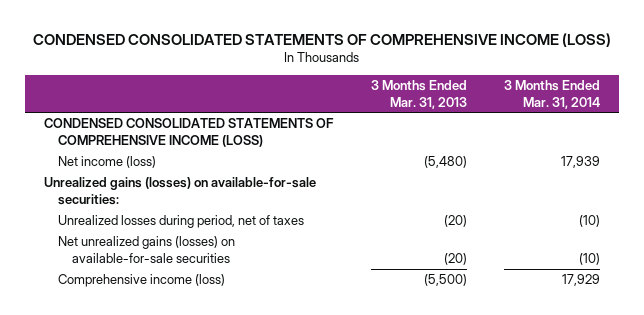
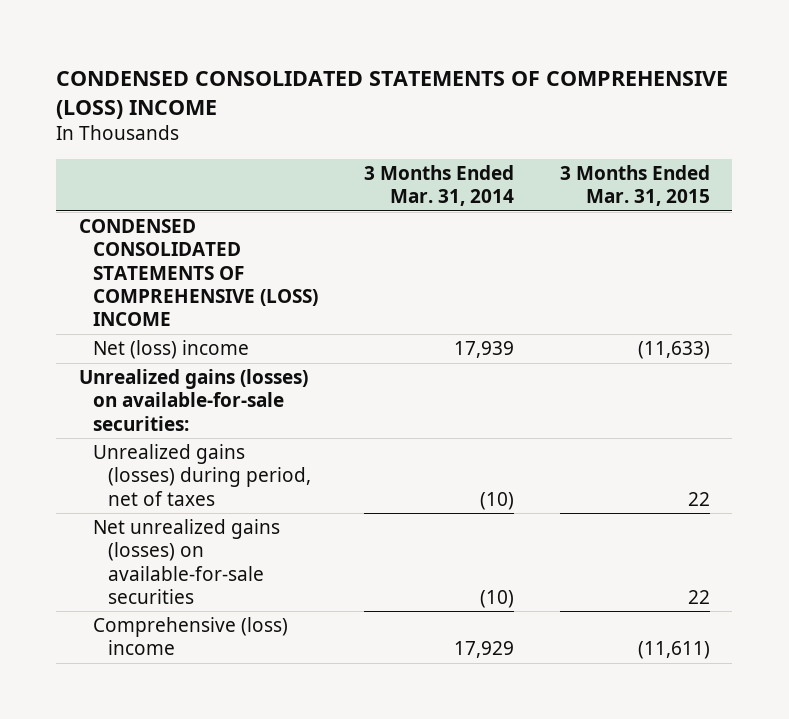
- CONDENSED CONSOLIDATED STATEMENTS OF COMPREHENSIVE INCOME (LOSS)
+ CONDENSED CONSOLIDATED STATEMENTS OF COMPREHENSIVE (LOSS) INCOME
- | 3 Months Ended Mar. 31, 2013 | 3 Months Ended Mar. 31, 2014
+ | 3 Months Ended Mar. 31, 2014 | 3 Months Ended Mar. 31, 2015
- CONDENSED CONSOLIDATED STATEMENTS OF COMPREHENSIVE INCOME (LOSS)
- Net income (loss) | (5,480) | 17,939
+ CONDENSED CONSOLIDATED STATEMENTS OF COMPREHENSIVE (LOSS) INCOME
+ Net (loss) income | 17,939 | (11,633)
- Unrealized losses during period, net of taxes | (20) | (10)
+ Unrealized gains (losses) during period, net of taxes | (10) | 22
- Comprehensive income (loss) | (5,500) | 17,929
+ Comprehensive (loss) income | 17,929 | (11,611)

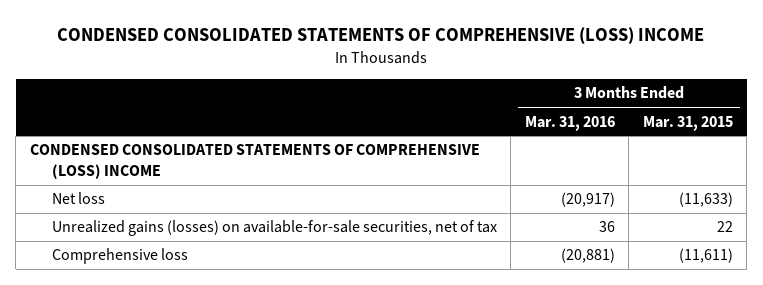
- | 3 Months Ended Mar. 31, 2014 | 3 Months Ended Mar. 31, 2015
+ | 3 Months Ended Mar. 31, 2016 | 3 Months Ended Mar. 31, 2015
- Net (loss) income | 17,939 | (11,633)
- Unrealized gains (losses) on available-for-sale securities:
- Unrealized gains (losses) during period, net of taxes | (10) | 22
- Net unrealized gains (losses) on available-for-sale securities | (10) | 22
- Comprehensive (loss) income | 17,929 | (11,611)
+ Net loss | (20,917) | (11,633)
+ Unrealized gains (losses) on available-for-sale securities, net of tax | 36 | 22
+ Comprehensive loss | (20,881) | (11,611)

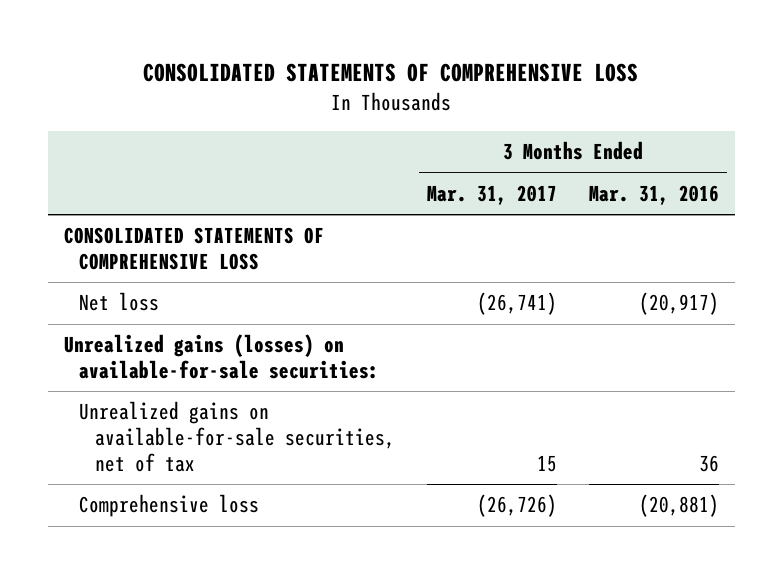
- CONDENSED CONSOLIDATED STATEMENTS OF COMPREHENSIVE (LOSS) INCOME
+ CONSOLIDATED STATEMENTS OF COMPREHENSIVE LOSS
- | 3 Months Ended Mar. 31, 2016 | 3 Months Ended Mar. 31, 2015
+ | 3 Months Ended Mar. 31, 2017 | 3 Months Ended Mar. 31, 2016
- CONDENSED CONSOLIDATED STATEMENTS OF COMPREHENSIVE (LOSS) INCOME
+ CONSOLIDATED STATEMENTS OF COMPREHENSIVE LOSS
- Unrealized gains (losses) on available-for-sale securities, net of tax | 36 | 22
+ Unrealized gains (losses) on available-for-sale securities:
+ Unrealized gains on available-for-sale securities, net of tax | 15 | 36

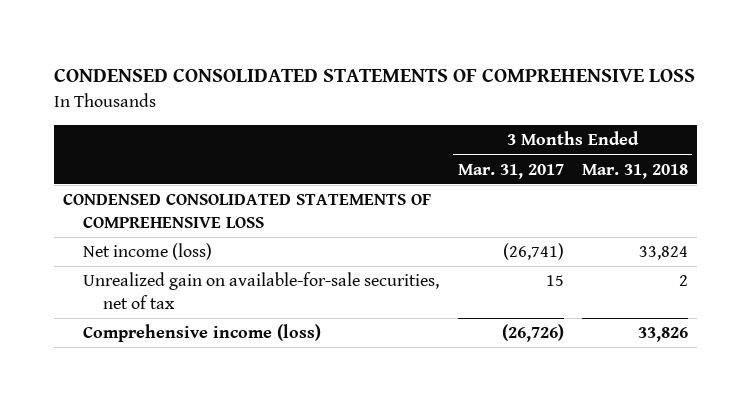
- CONSOLIDATED STATEMENTS OF COMPREHENSIVE LOSS
+ CONDENSED CONSOLIDATED STATEMENTS OF COMPREHENSIVE LOSS
- | 3 Months Ended Mar. 31, 2017 | 3 Months Ended Mar. 31, 2016
+ | 3 Months Ended Mar. 31, 2017 | 3 Months Ended Mar. 31, 2018
- CONSOLIDATED STATEMENTS OF COMPREHENSIVE LOSS
- Net loss | (26,741) | (20,917)
- Unrealized gains (losses) on available-for-sale securities:
- Unrealized gains on available-for-sale securities, net of tax | 15 | 36
- Comprehensive loss | (26,726) | (20,881)
+ CONDENSED CONSOLIDATED STATEMENTS OF COMPREHENSIVE LOSS
+ Net income (loss) | (26,741) | 33,824
+ Unrealized gain on available-for-sale securities, net of tax | 15 | 2
+ Comprehensive income (loss) | (26,726) | 33,826

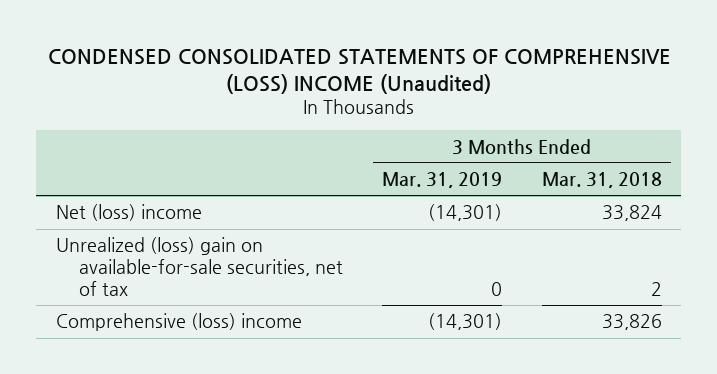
- CONDENSED CONSOLIDATED STATEMENTS OF COMPREHENSIVE LOSS
+ CONDENSED CONSOLIDATED STATEMENTS OF COMPREHENSIVE (LOSS) INCOME (Unaudited)
- | 3 Months Ended Mar. 31, 2017 | 3 Months Ended Mar. 31, 2018
+ | 3 Months Ended Mar. 31, 2019 | 3 Months Ended Mar. 31, 2018
- CONDENSED CONSOLIDATED STATEMENTS OF COMPREHENSIVE LOSS
- Net income (loss) | (26,741) | 33,824
- Unrealized gain on available-for-sale securities, net of tax | 15 | 2
- Comprehensive income (loss) | (26,726) | 33,826
+ Net (loss) income | (14,301) | 33,824
+ Unrealized (loss) gain on available-for-sale securities, net of tax | 0 | 2
+ Comprehensive (loss) income | (14,301) | 33,826

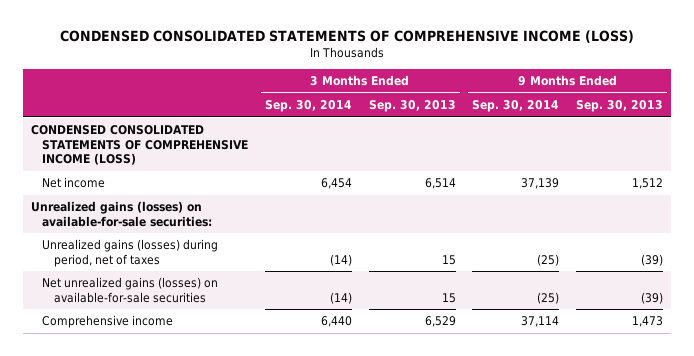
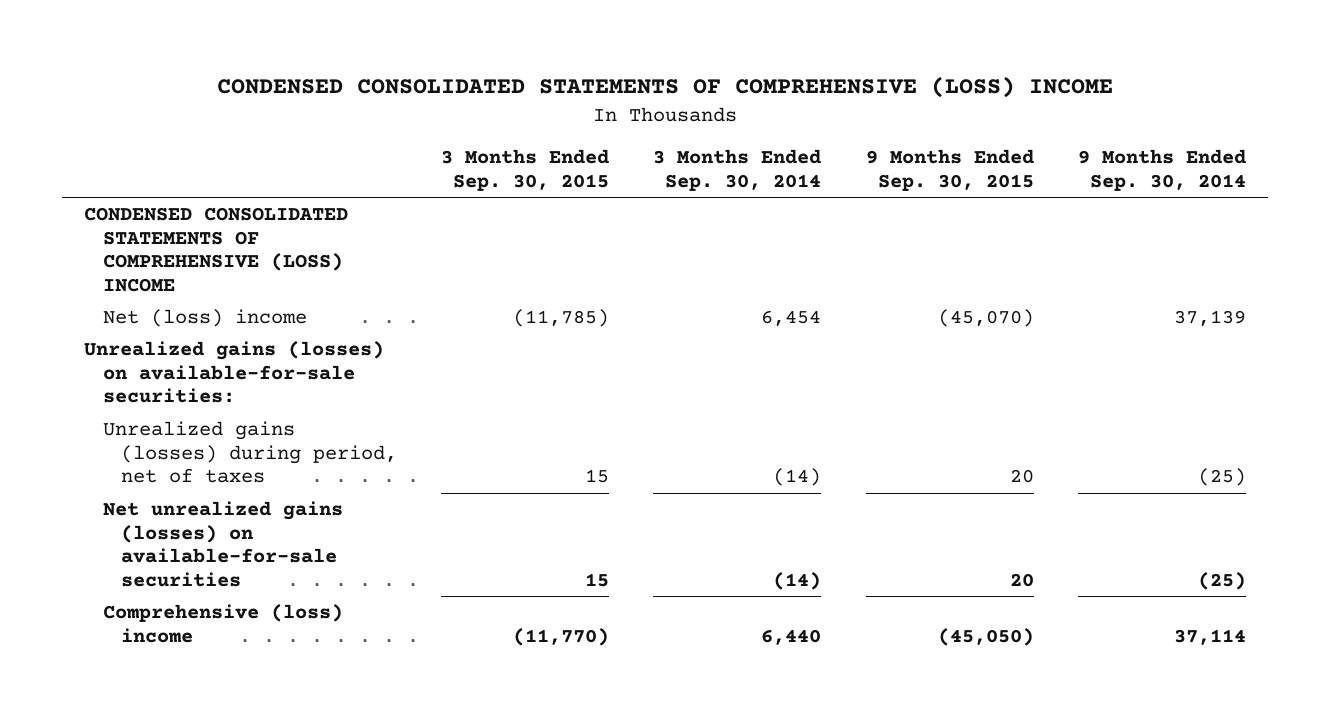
- CONDENSED CONSOLIDATED STATEMENTS OF COMPREHENSIVE INCOME (LOSS)
+ CONDENSED CONSOLIDATED STATEMENTS OF COMPREHENSIVE (LOSS) INCOME
- | 3 Months Ended Sep. 30, 2014 | 3 Months Ended Sep. 30, 2013 | 9 Months Ended Sep. 30, 2014 | 9 Months Ended Sep. 30, 2013
+ | 3 Months Ended Sep. 30, 2015 | 3 Months Ended Sep. 30, 2014 | 9 Months Ended Sep. 30, 2015 | 9 Months Ended Sep. 30, 2014
- CONDENSED CONSOLIDATED STATEMENTS OF COMPREHENSIVE INCOME (LOSS)
- Net income | 6,454 | 6,514 | 37,139 | 1,512
+ CONDENSED CONSOLIDATED STATEMENTS OF COMPREHENSIVE (LOSS) INCOME
+ Net (loss) income | (11,785) | 6,454 | (45,070) | 37,139
- Comprehensive income | 6,440 | 6,529 | 37,114 | 1,473
+ Comprehensive (loss) income | (11,770) | 6,440 | (45,050) | 37,114

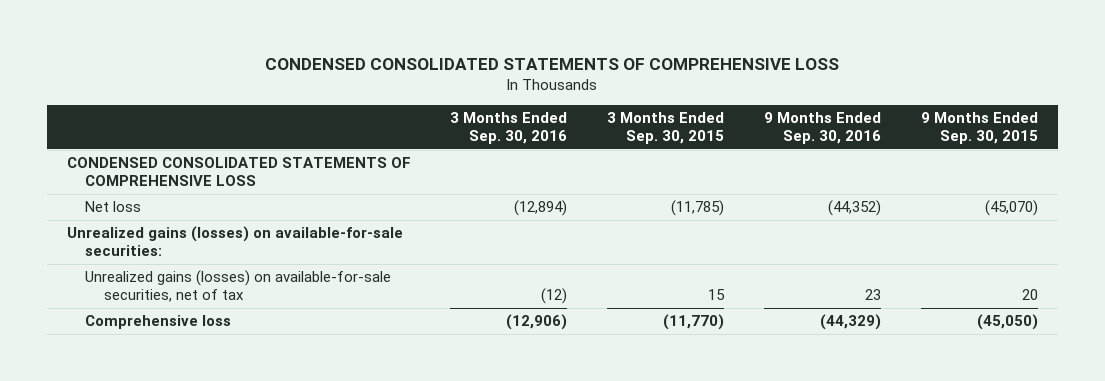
- CONDENSED CONSOLIDATED STATEMENTS OF COMPREHENSIVE (LOSS) INCOME
+ CONDENSED CONSOLIDATED STATEMENTS OF COMPREHENSIVE LOSS
- | 3 Months Ended Sep. 30, 2015 | 3 Months Ended Sep. 30, 2014 | 9 Months Ended Sep. 30, 2015 | 9 Months Ended Sep. 30, 2014
+ | 3 Months Ended Sep. 30, 2016 | 3 Months Ended Sep. 30, 2015 | 9 Months Ended Sep. 30, 2016 | 9 Months Ended Sep. 30, 2015
- CONDENSED CONSOLIDATED STATEMENTS OF COMPREHENSIVE (LOSS) INCOME
- Net (loss) income | (11,785) | 6,454 | (45,070) | 37,139
+ CONDENSED CONSOLIDATED STATEMENTS OF COMPREHENSIVE LOSS
+ Net loss | (12,894) | (11,785) | (44,352) | (45,070)
- Unrealized gains (losses) during period, net of taxes | 15 | (14) | 20 | (25)
- Net unrealized gains (losses) on available-for-sale securities | 15 | (14) | 20 | (25)
- Comprehensive (loss) income | (11,770) | 6,440 | (45,050) | 37,114
+ Unrealized gains (losses) on available-for-sale securities, net of tax | (12) | 15 | 23 | 20
+ Comprehensive loss | (12,906) | (11,770) | (44,329) | (45,050)

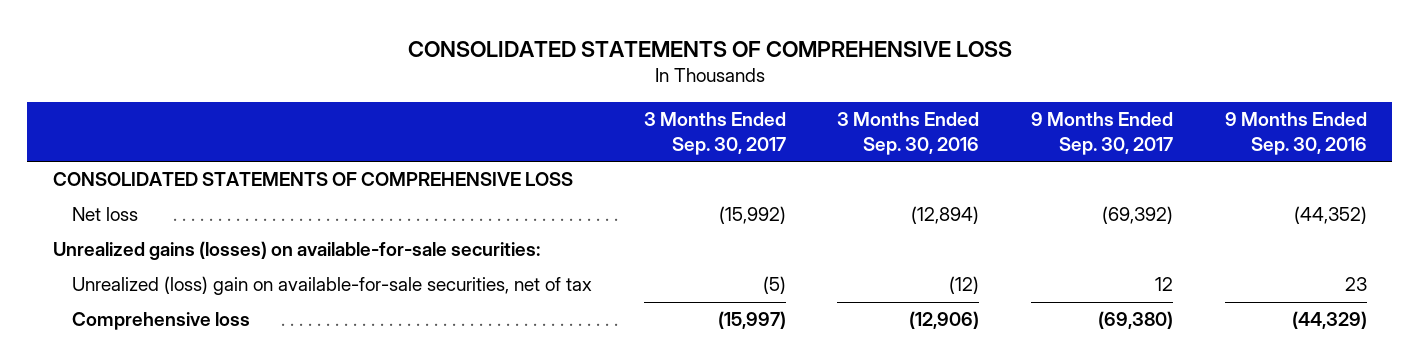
- CONDENSED CONSOLIDATED STATEMENTS OF COMPREHENSIVE LOSS
+ CONSOLIDATED STATEMENTS OF COMPREHENSIVE LOSS
- | 3 Months Ended Sep. 30, 2016 | 3 Months Ended Sep. 30, 2015 | 9 Months Ended Sep. 30, 2016 | 9 Months Ended Sep. 30, 2015
+ | 3 Months Ended Sep. 30, 2017 | 3 Months Ended Sep. 30, 2016 | 9 Months Ended Sep. 30, 2017 | 9 Months Ended Sep. 30, 2016
- CONDENSED CONSOLIDATED STATEMENTS OF COMPREHENSIVE LOSS
+ CONSOLIDATED STATEMENTS OF COMPREHENSIVE LOSS
- Unrealized gains (losses) on available-for-sale securities, net of tax | (12) | 15 | 23 | 20
+ Unrealized (loss) gain on available-for-sale securities, net of tax | (5) | (12) | 12 | 23

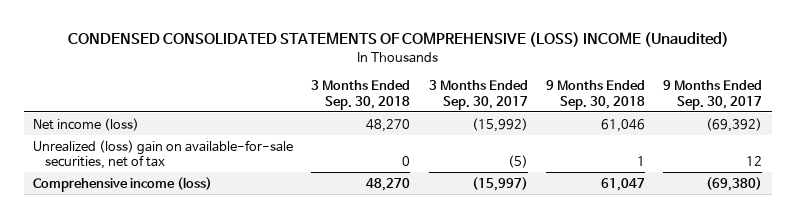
- CONSOLIDATED STATEMENTS OF COMPREHENSIVE LOSS
+ CONDENSED CONSOLIDATED STATEMENTS OF COMPREHENSIVE (LOSS) INCOME (Unaudited)
- | 3 Months Ended Sep. 30, 2017 | 3 Months Ended Sep. 30, 2016 | 9 Months Ended Sep. 30, 2017 | 9 Months Ended Sep. 30, 2016
+ | 3 Months Ended Sep. 30, 2018 | 3 Months Ended Sep. 30, 2017 | 9 Months Ended Sep. 30, 2018 | 9 Months Ended Sep. 30, 2017
- CONSOLIDATED STATEMENTS OF COMPREHENSIVE LOSS
- Net loss | (15,992) | (12,894) | (69,392) | (44,352)
- Unrealized gains (losses) on available-for-sale securities:
+ Net income (loss) | 48,270 | (15,992) | 61,046 | (69,392)
- Comprehensive loss | (15,997) | (12,906) | (69,380) | (44,329)
+ Comprehensive income (loss) | 48,270 | (15,997) | 61,047 | (69,380)

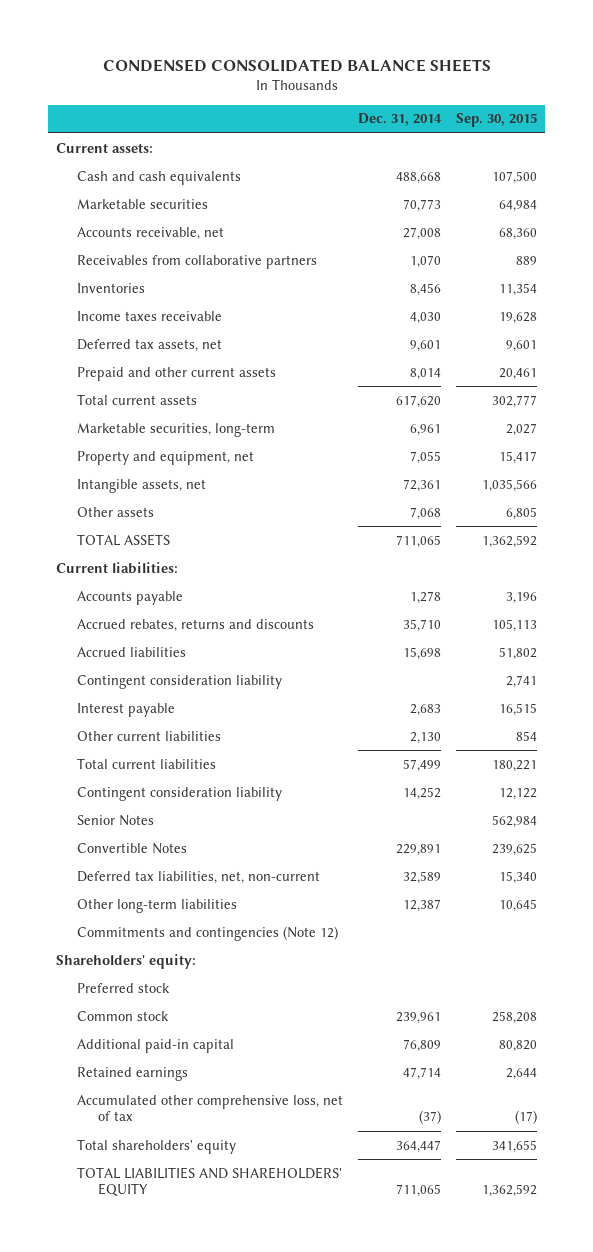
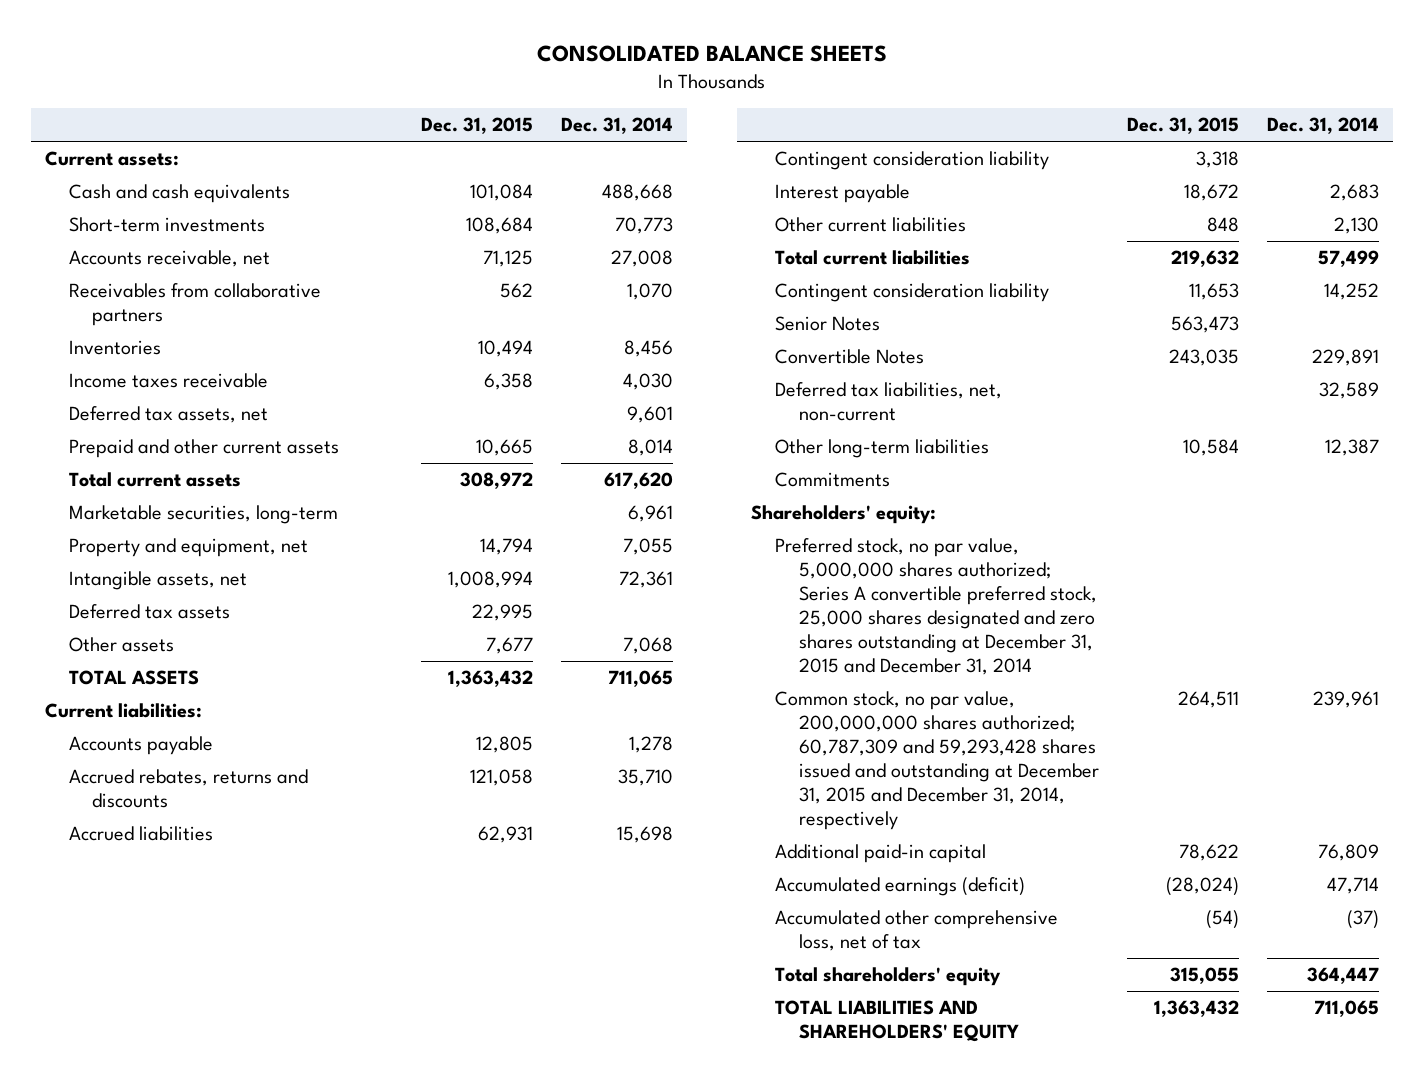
- CONDENSED CONSOLIDATED BALANCE SHEETS
+ CONSOLIDATED BALANCE SHEETS
- | Dec. 31, 2014 | Sep. 30, 2015
+ | Dec. 31, 2015 | Dec. 31, 2014
- Marketable securities | 70,773 | 64,984
+ Short-term investments | 108,684 | 70,773
+ Deferred tax assets | 22,995 |
- Commitments and contingencies (Note 12)
+ Commitments
- Preferred stock
- Common stock | 239,961 | 258,208
+ Preferred stock, no par value, 5,000,000 shares authorized; Series A convertible preferred stock, 25,000 shares designated and zero shares outstanding at December 31, 2015 and December 31, 2014
+ Common stock, no par value, 200,000,000 shares authorized; 60,787,309 and 59,293,428 shares issued and outstanding at December 31, 2015 and December 31, 2014, respectively | 264,511 | 239,961
- Retained earnings | 47,714 | 2,644
+ Accumulated earnings (deficit) | (28,024) | 47,714

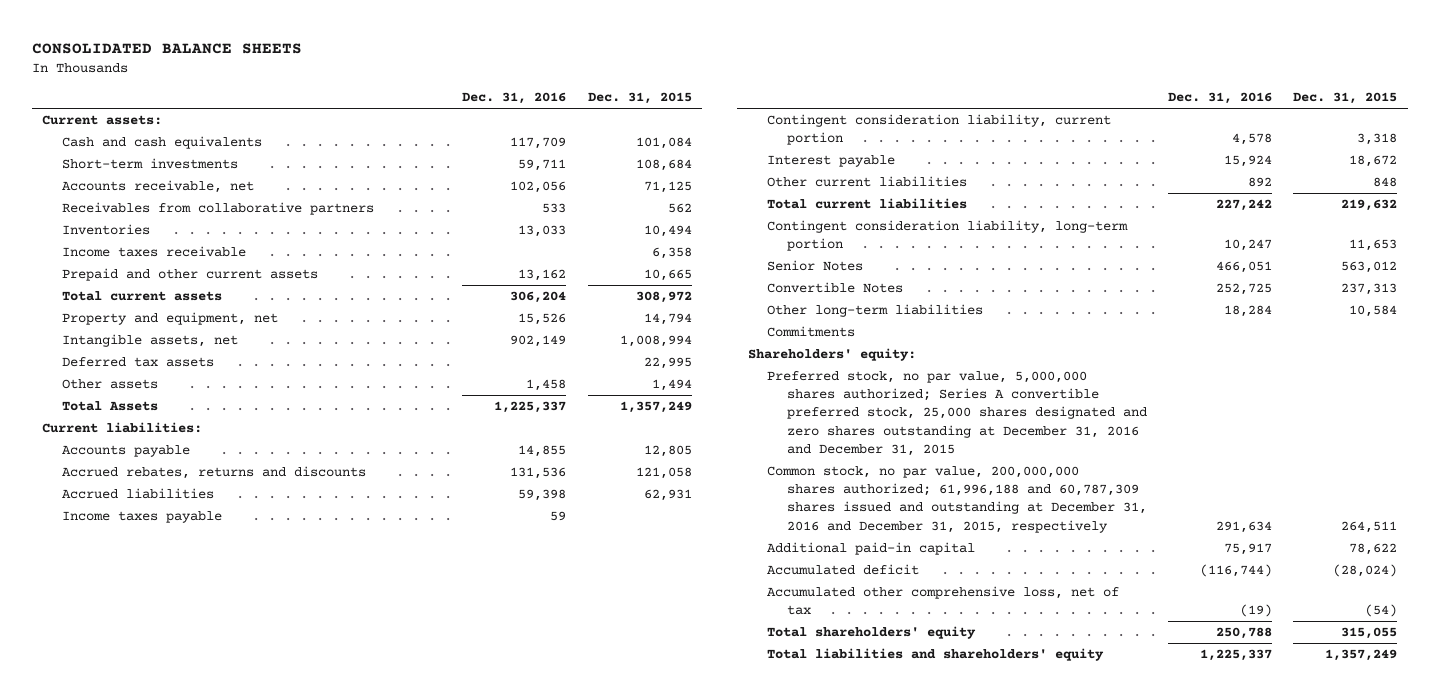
- | Dec. 31, 2015 | Dec. 31, 2014
+ | Dec. 31, 2016 | Dec. 31, 2015
- Deferred tax assets, net | | 9,601
- Marketable securities, long-term | | 6,961
- Other assets | 7,677 | 7,068
- TOTAL ASSETS | 1,363,432 | 711,065
+ Other assets | 1,458 | 1,494
+ Total Assets | 1,225,337 | 1,357,249
- Contingent consideration liability | 3,318 |
+ Income taxes payable | 59 |
+ Contingent consideration liability, current portion | 4,578 | 3,318
- Contingent consideration liability | 11,653 | 14,252
- Senior Notes | 563,473 |
- Convertible Notes | 243,035 | 229,891
- Deferred tax liabilities, net, non-current | | 32,589
+ Contingent consideration liability, long-term portion | 10,247 | 11,653
+ Senior Notes | 466,051 | 563,012
+ Convertible Notes | 252,725 | 237,313
- Preferred stock, no par value, 5,000,000 shares authorized; Series A convertible preferred stock, 25,000 shares designated and zero shares outstanding at December 31, 2015 and December 31, 2014
- Common stock, no par value, 200,000,000 shares authorized; 60,787,309 and 59,293,428 shares issued and outstanding at December 31, 2015 and December 31, 2014, respectively | 264,511 | 239,961
+ Preferred stock, no par value, 5,000,000 shares authorized; Series A convertible preferred stock, 25,000 shares designated and zero shares outstanding at December 31, 2016 and December 31, 2015
+ Common stock, no par value, 200,000,000 shares authorized; 61,996,188 and 60,787,309 shares issued and outstanding at December 31, 2016 and December 31, 2015, respectively | 291,634 | 264,511
- Accumulated earnings (deficit) | (28,024) | 47,714
+ Accumulated deficit | (116,744) | (28,024)
- TOTAL LIABILITIES AND SHAREHOLDERS' EQUITY | 1,363,432 | 711,065
+ Total liabilities and shareholders' equity | 1,225,337 | 1,357,249

